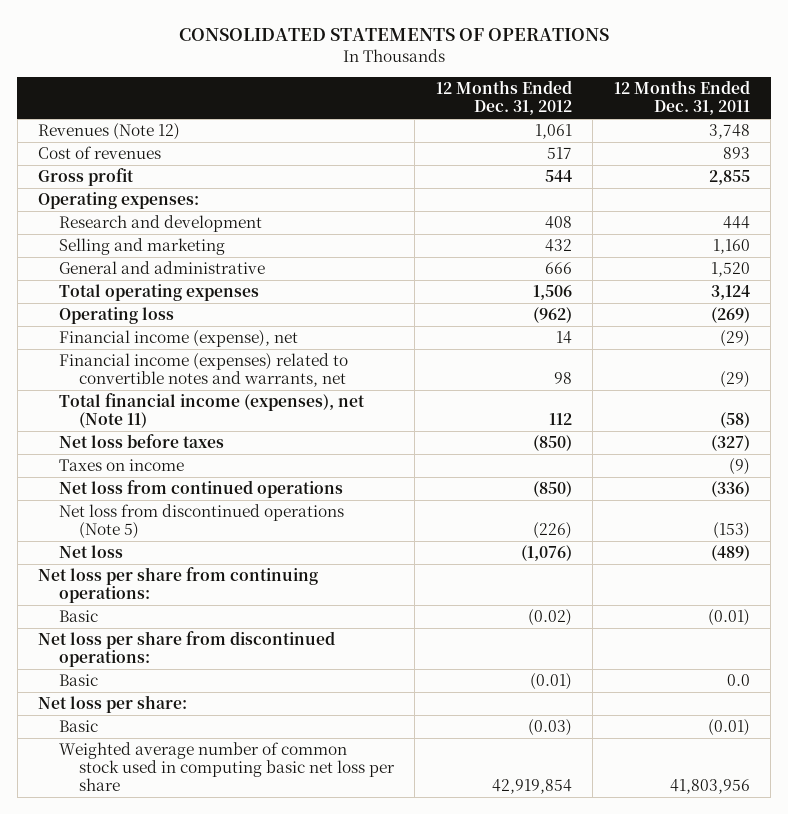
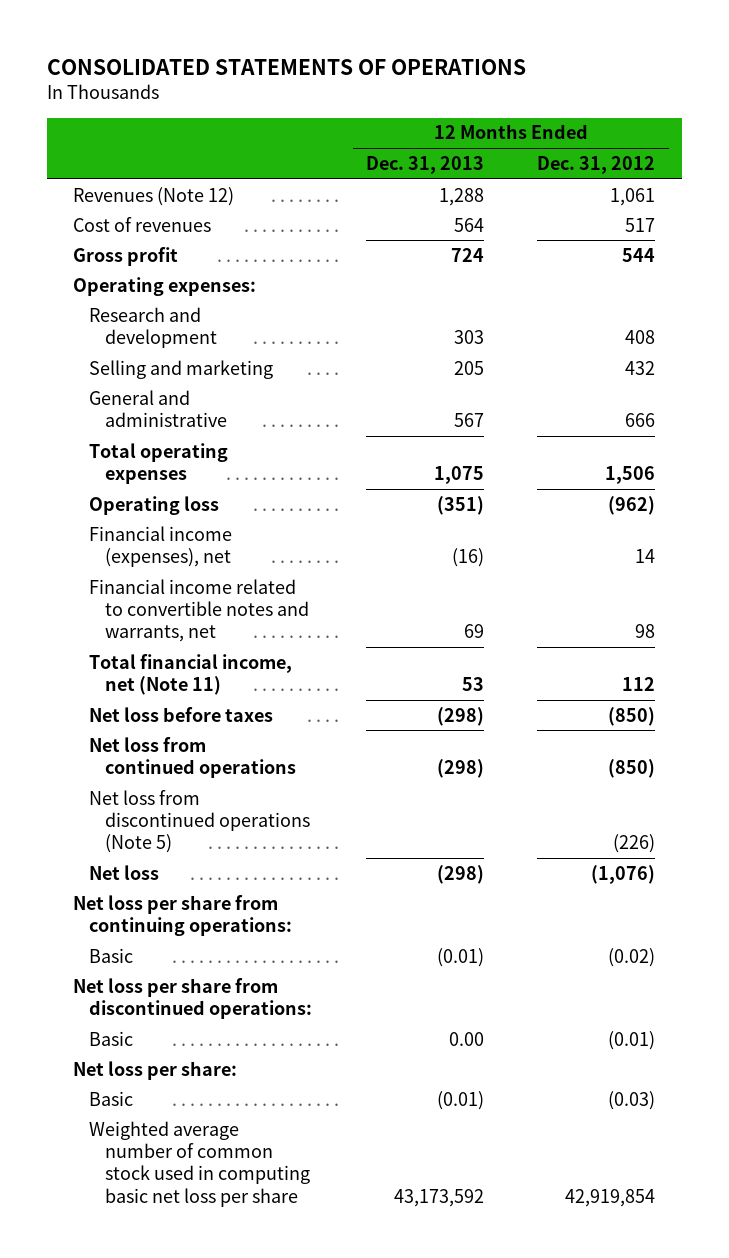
- | 12 Months Ended Dec. 31, 2012 | 12 Months Ended Dec. 31, 2011
+ | 12 Months Ended Dec. 31, 2013 | 12 Months Ended Dec. 31, 2012
- Financial income (expense), net | 14 | (29)
- Financial income (expenses) related to convertible notes and warrants, net | 98 | (29)
- Total financial income (expenses), net (Note 11) | 112 | (58)
+ Financial income (expenses), net | (16) | 14
+ Financial income related to convertible notes and warrants, net | 69 | 98
+ Total financial income, net (Note 11) | 53 | 112
- Taxes on income | | (9)

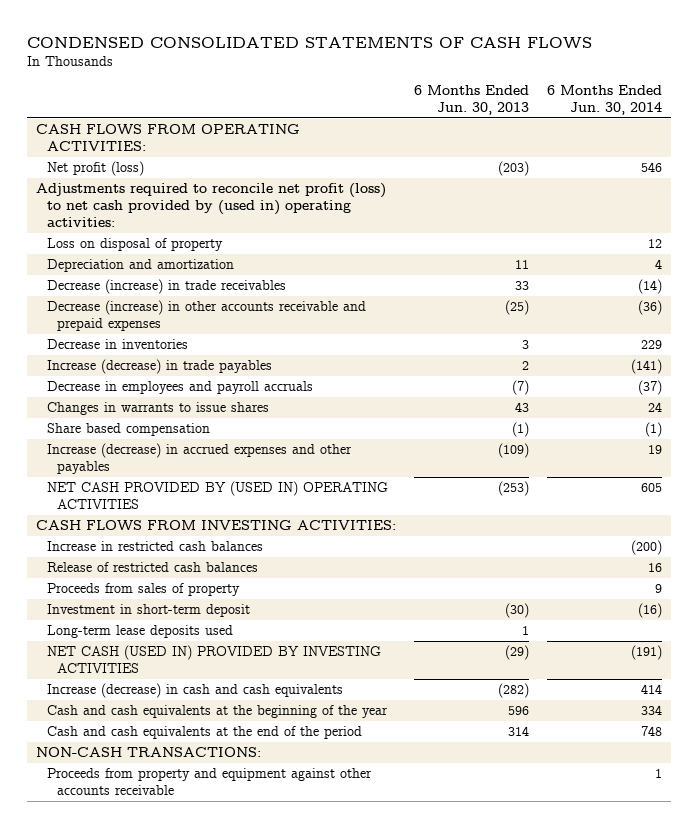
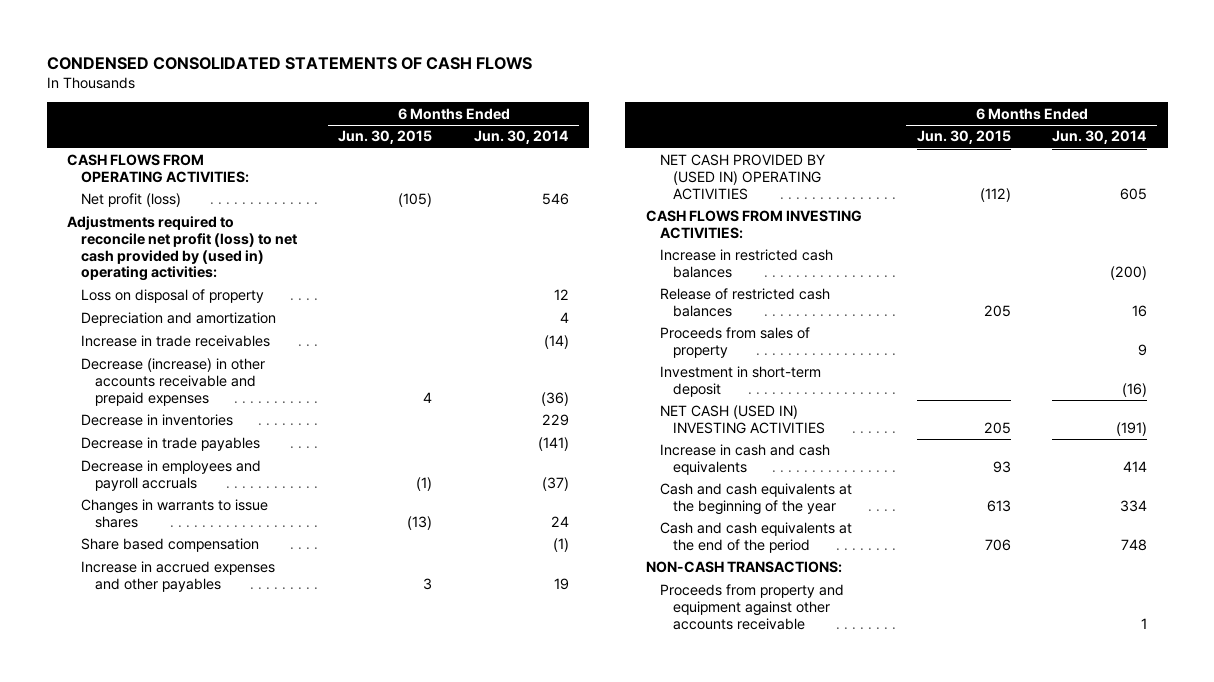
- | 6 Months Ended Jun. 30, 2013 | 6 Months Ended Jun. 30, 2014
+ | 6 Months Ended Jun. 30, 2015 | 6 Months Ended Jun. 30, 2014
- Decrease (increase) in trade receivables | 33 | (14)
+ Increase in trade receivables | | (14)
- Increase (decrease) in trade payables | 2 | (141)
+ Decrease in trade payables | | (141)
- Increase (decrease) in accrued expenses and other payables | (109) | 19
+ Increase in accrued expenses and other payables | 3 | 19
- Long-term lease deposits used | 1 |
- NET CASH (USED IN) PROVIDED BY INVESTING ACTIVITIES | (29) | (191)
- Increase (decrease) in cash and cash equivalents | (282) | 414
+ NET CASH (USED IN) INVESTING ACTIVITIES | 205 | (191)
+ Increase in cash and cash equivalents | 93 | 414

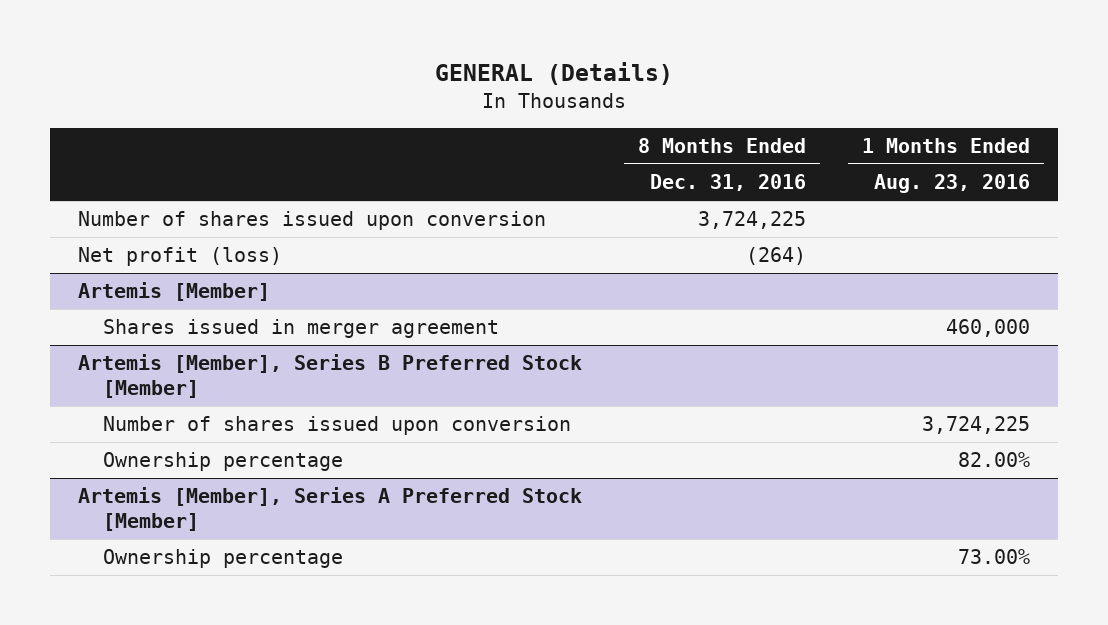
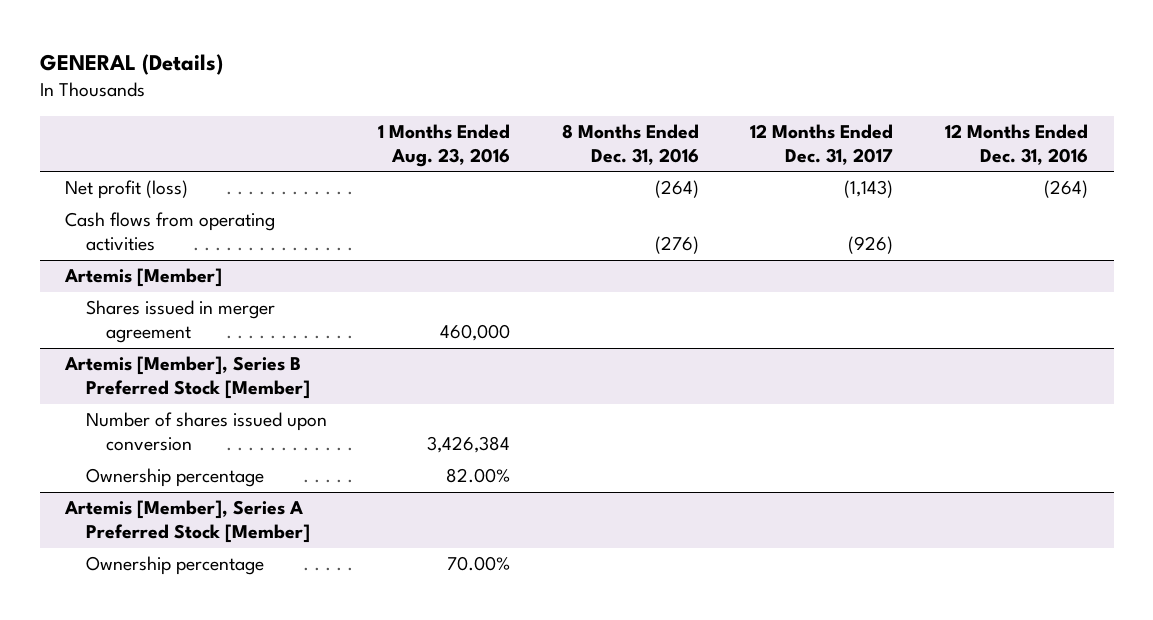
- | 8 Months Ended Dec. 31, 2016 | 1 Months Ended Aug. 23, 2016
+ | 1 Months Ended Aug. 23, 2016 | 8 Months Ended Dec. 31, 2016 | 12 Months Ended Dec. 31, 2017 | 12 Months Ended Dec. 31, 2016
- Number of shares issued upon conversion | 3,724,225 |
+ Cash flows from operating activities | | (276) | (926) |
@ Artemis [Member], Series B Preferred Stock [Member]
- Number of shares issued upon conversion | | 3,724,225
+ Number of shares issued upon conversion | 3,426,384 | | |
@ Artemis [Member], Series A Preferred Stock [Member]
- Ownership percentage | | 73.00%
+ Ownership percentage | 70.00% | | |

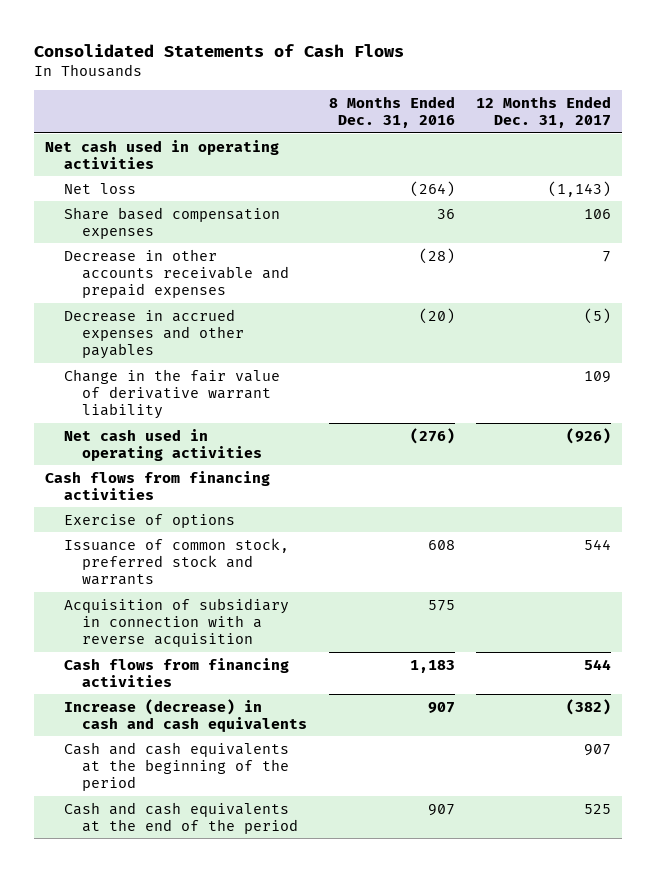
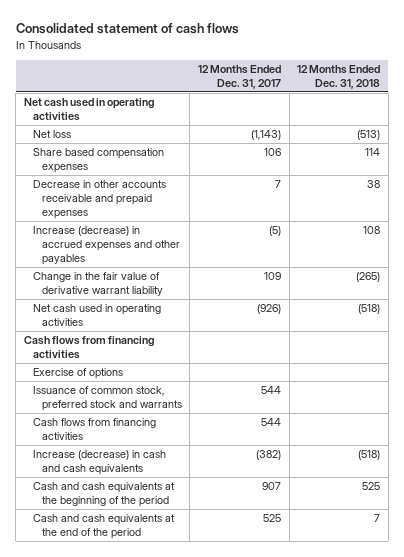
- Consolidated Statements of Cash Flows
+ Consolidated statement of cash flows
- | 8 Months Ended Dec. 31, 2016 | 12 Months Ended Dec. 31, 2017
+ | 12 Months Ended Dec. 31, 2017 | 12 Months Ended Dec. 31, 2018
- Decrease in accrued expenses and other payables | (20) | (5)
+ Increase (decrease) in accrued expenses and other payables | (5) | 108
- Acquisition of subsidiary in connection with a reverse acquisition | 575 |

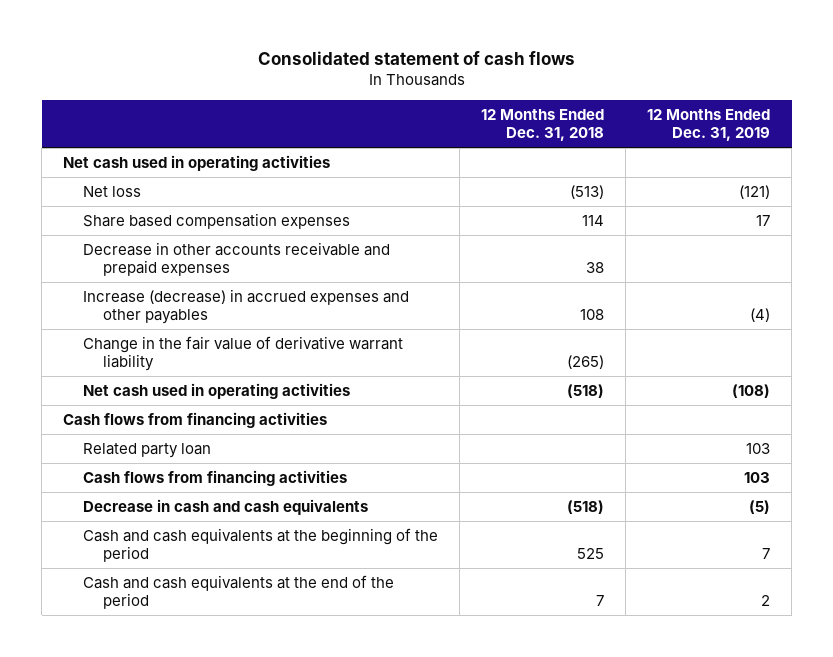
- | 12 Months Ended Dec. 31, 2017 | 12 Months Ended Dec. 31, 2018
+ | 12 Months Ended Dec. 31, 2018 | 12 Months Ended Dec. 31, 2019
- Exercise of options
- Issuance of common stock, preferred stock and warrants | 544 |
+ Related party loan | | 103
- Increase (decrease) in cash and cash equivalents | (382) | (518)
+ Decrease in cash and cash equivalents | (518) | (5)

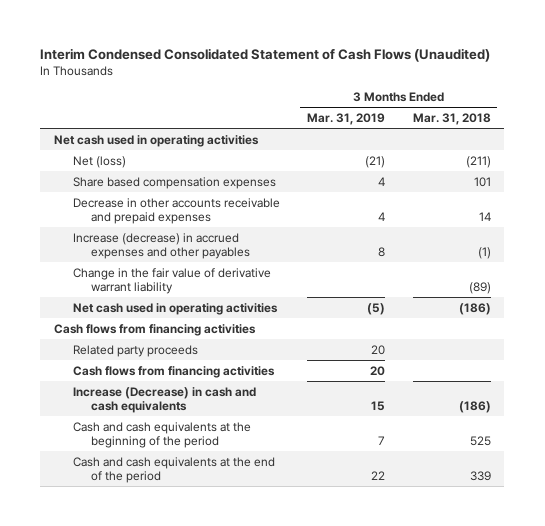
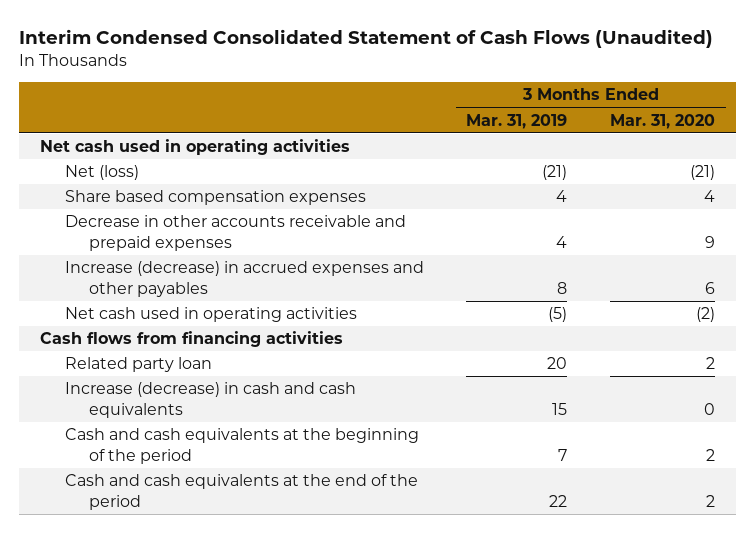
- | 3 Months Ended Mar. 31, 2019 | 3 Months Ended Mar. 31, 2018
+ | 3 Months Ended Mar. 31, 2019 | 3 Months Ended Mar. 31, 2020
- Change in the fair value of derivative warrant liability | | (89)
- Related party proceeds | 20 |
- Cash flows from financing activities | 20 |
- Increase (Decrease) in cash and cash equivalents | 15 | (186)
+ Related party loan | 20 | 2
+ Increase (decrease) in cash and cash equivalents | 15 | 0

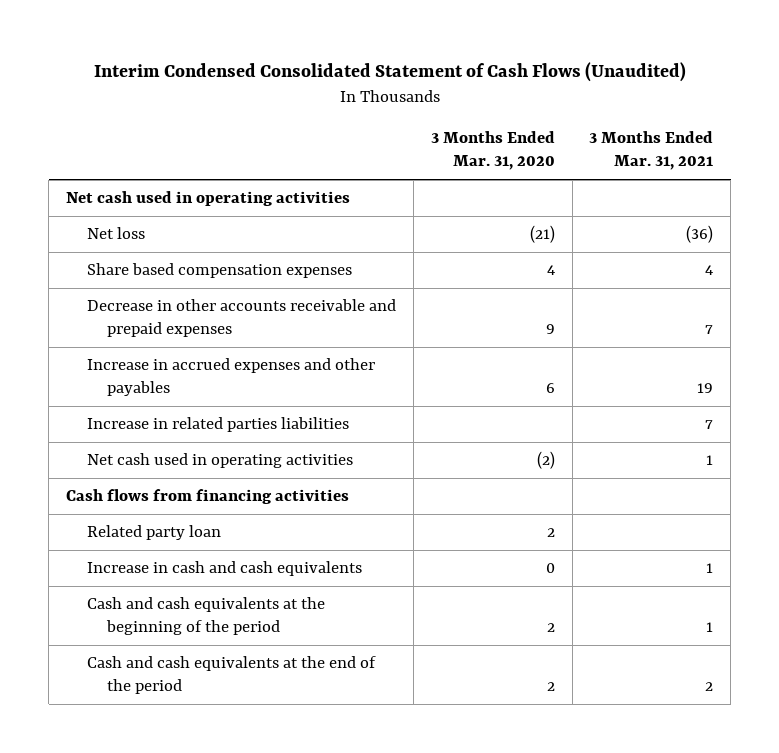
- | 3 Months Ended Mar. 31, 2019 | 3 Months Ended Mar. 31, 2020
+ | 3 Months Ended Mar. 31, 2020 | 3 Months Ended Mar. 31, 2021
- Net (loss) | (21) | (21)
+ Net loss | (21) | (36)
- Increase (decrease) in accrued expenses and other payables | 8 | 6
+ Increase in accrued expenses and other payables | 6 | 19
+ Increase in related parties liabilities | | 7
- Increase (decrease) in cash and cash equivalents | 15 | 0
+ Increase in cash and cash equivalents | 0 | 1

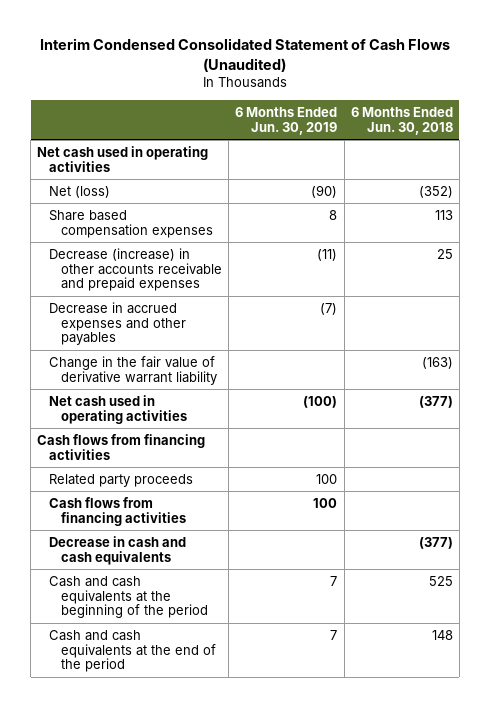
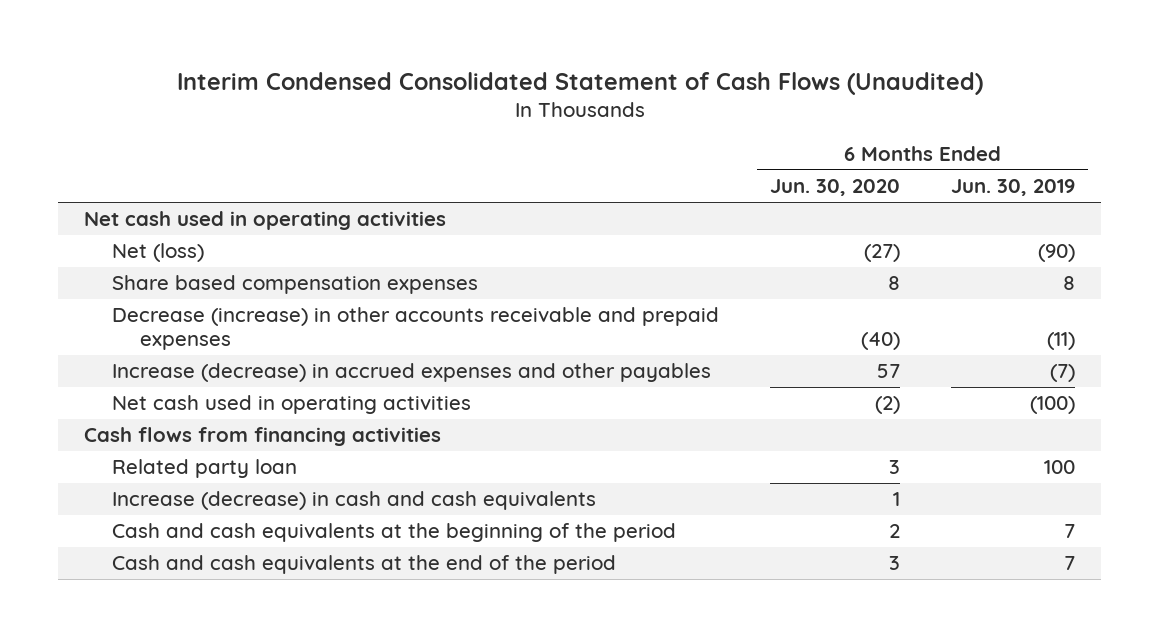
- | 6 Months Ended Jun. 30, 2019 | 6 Months Ended Jun. 30, 2018
+ | 6 Months Ended Jun. 30, 2020 | 6 Months Ended Jun. 30, 2019
- Decrease in accrued expenses and other payables | (7) |
- Change in the fair value of derivative warrant liability | | (163)
+ Increase (decrease) in accrued expenses and other payables | 57 | (7)
- Related party proceeds | 100 |
- Cash flows from financing activities | 100 |
- Decrease in cash and cash equivalents | | (377)
+ Related party loan | 3 | 100
+ Increase (decrease) in cash and cash equivalents | 1 |

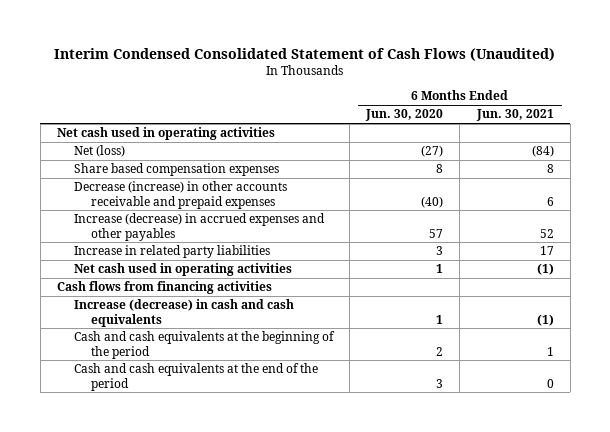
- | 6 Months Ended Jun. 30, 2020 | 6 Months Ended Jun. 30, 2019
+ | 6 Months Ended Jun. 30, 2020 | 6 Months Ended Jun. 30, 2021
- Net cash used in operating activities | (2) | (100)
+ Increase in related party liabilities | 3 | 17
+ Net cash used in operating activities | 1 | (1)
- Related party loan | 3 | 100

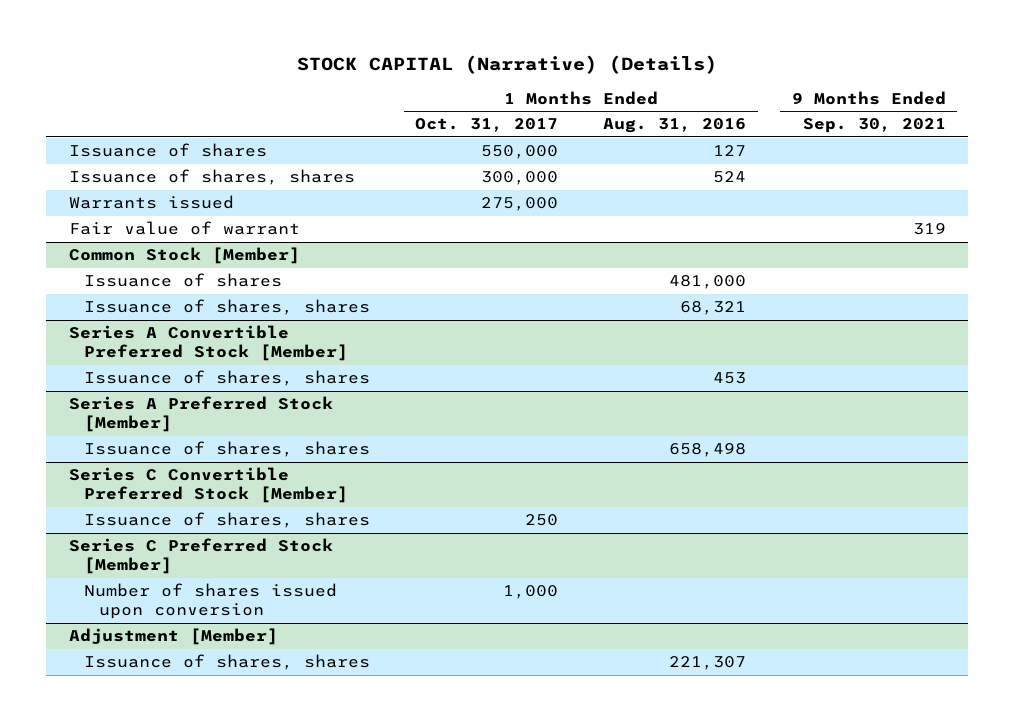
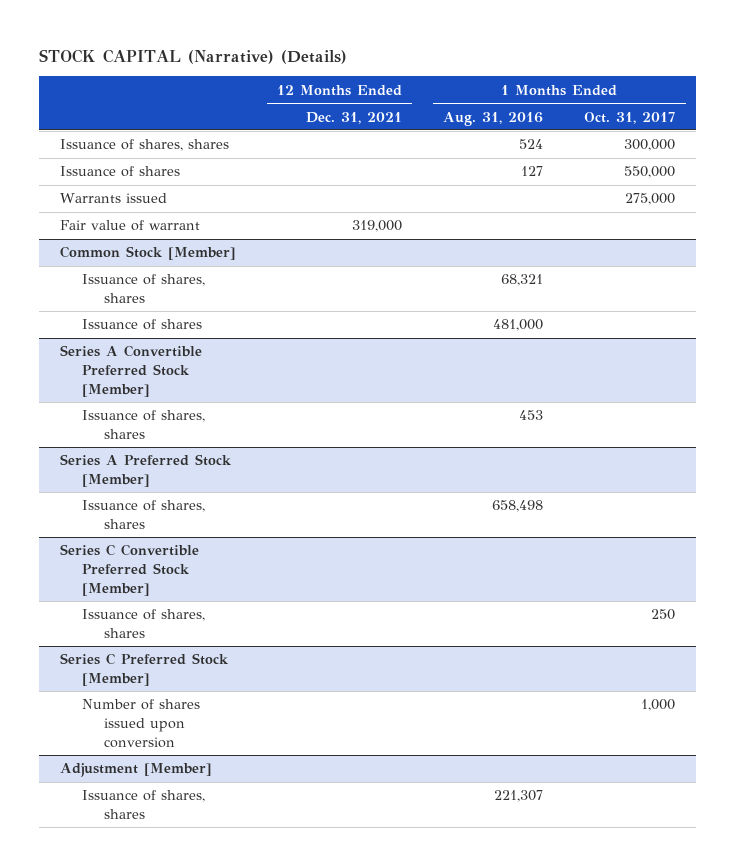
- | 1 Months Ended Oct. 31, 2017 | 1 Months Ended Aug. 31, 2016 | 9 Months Ended Sep. 30, 2021
+ | 12 Months Ended Dec. 31, 2021 | 1 Months Ended Aug. 31, 2016 | 1 Months Ended Oct. 31, 2017
moved down: Issuance of shares | | 127 | 550,000
@ Common Stock [Member]
moved down: Issuance of shares | | 481,000 |

